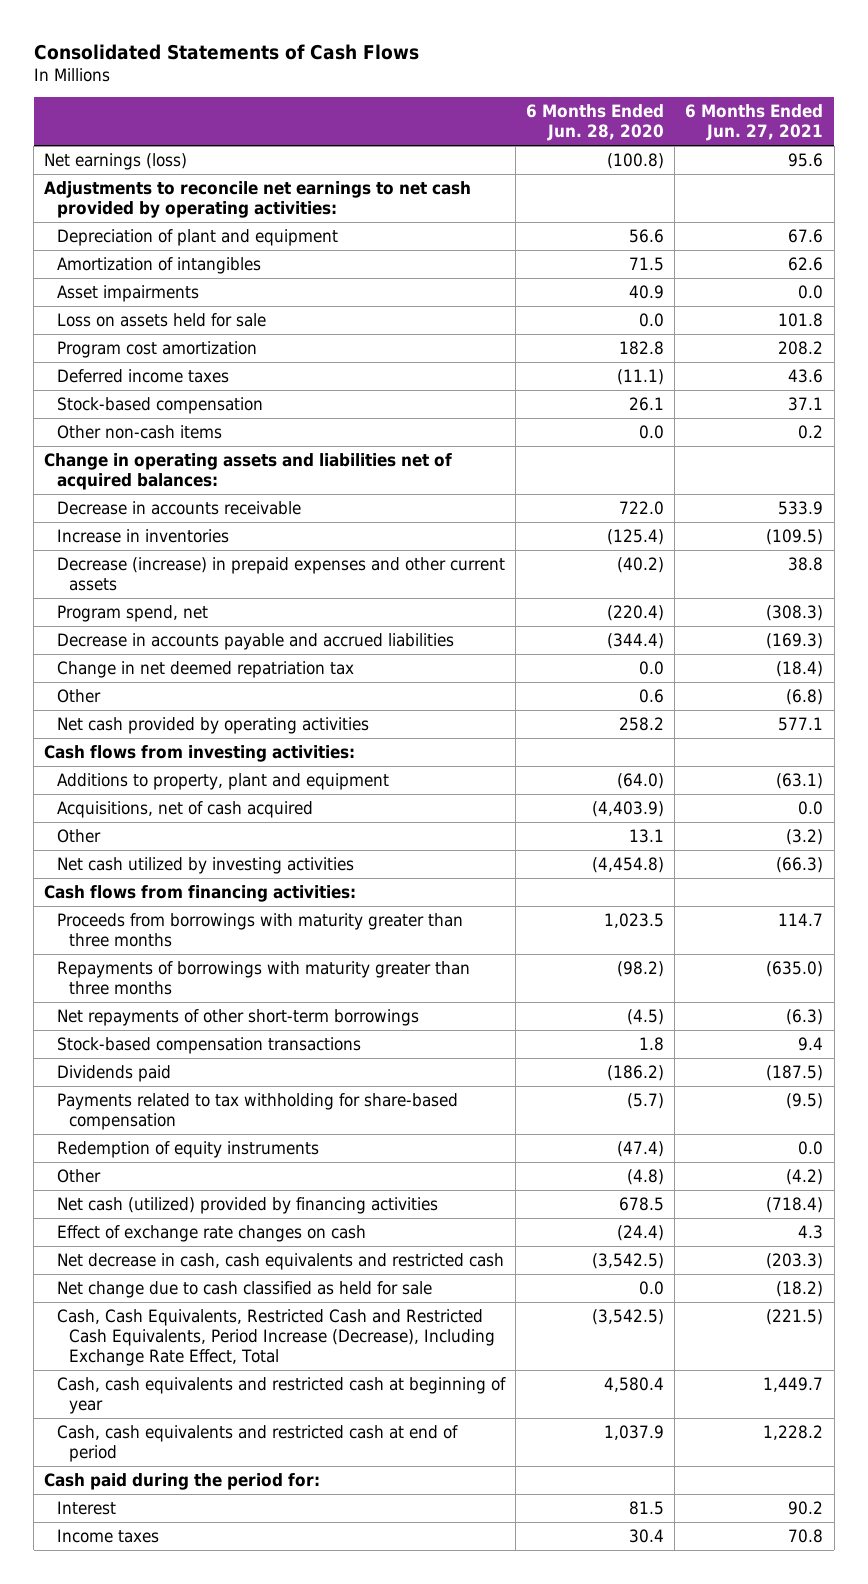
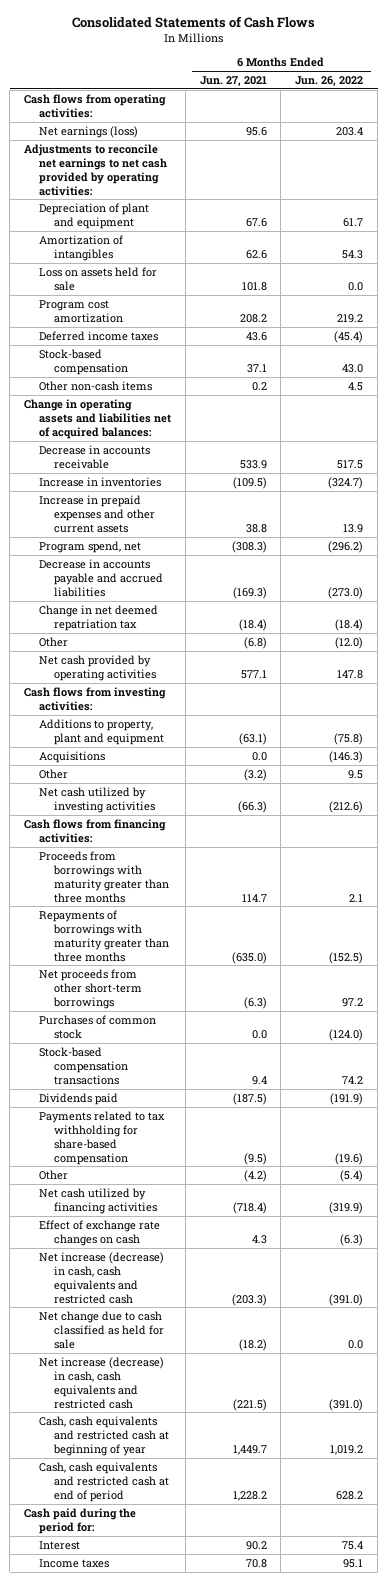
- | 6 Months Ended Jun. 28, 2020 | 6 Months Ended Jun. 27, 2021
+ | 6 Months Ended Jun. 27, 2021 | 6 Months Ended Jun. 26, 2022
+ Cash flows from operating activities:
- Asset impairments | 40.9 | 0.0
- Decrease (increase) in prepaid expenses and other current assets | (40.2) | 38.8
+ Increase in prepaid expenses and other current assets | 38.8 | 13.9
- Acquisitions, net of cash acquired | (4,403.9) | 0.0
+ Acquisitions | 0.0 | (146.3)
- Net repayments of other short-term borrowings | (4.5) | (6.3)
+ Net proceeds from other short-term borrowings | (6.3) | 97.2
+ Purchases of common stock | 0.0 | (124.0)
- Redemption of equity instruments | (47.4) | 0.0
- Net cash (utilized) provided by financing activities | 678.5 | (718.4)
+ Net cash utilized by financing activities | (718.4) | (319.9)
- Net decrease in cash, cash equivalents and restricted cash | (3,542.5) | (203.3)
+ Net increase (decrease) in cash, cash equivalents and restricted cash | (203.3) | (391.0)
- Cash, Cash Equivalents, Restricted Cash and Restricted Cash Equivalents, Period Increase (Decrease), Including Exchange Rate Effect, Total | (3,542.5) | (221.5)
+ Net increase (decrease) in cash, cash equivalents and restricted cash | (221.5) | (391.0)

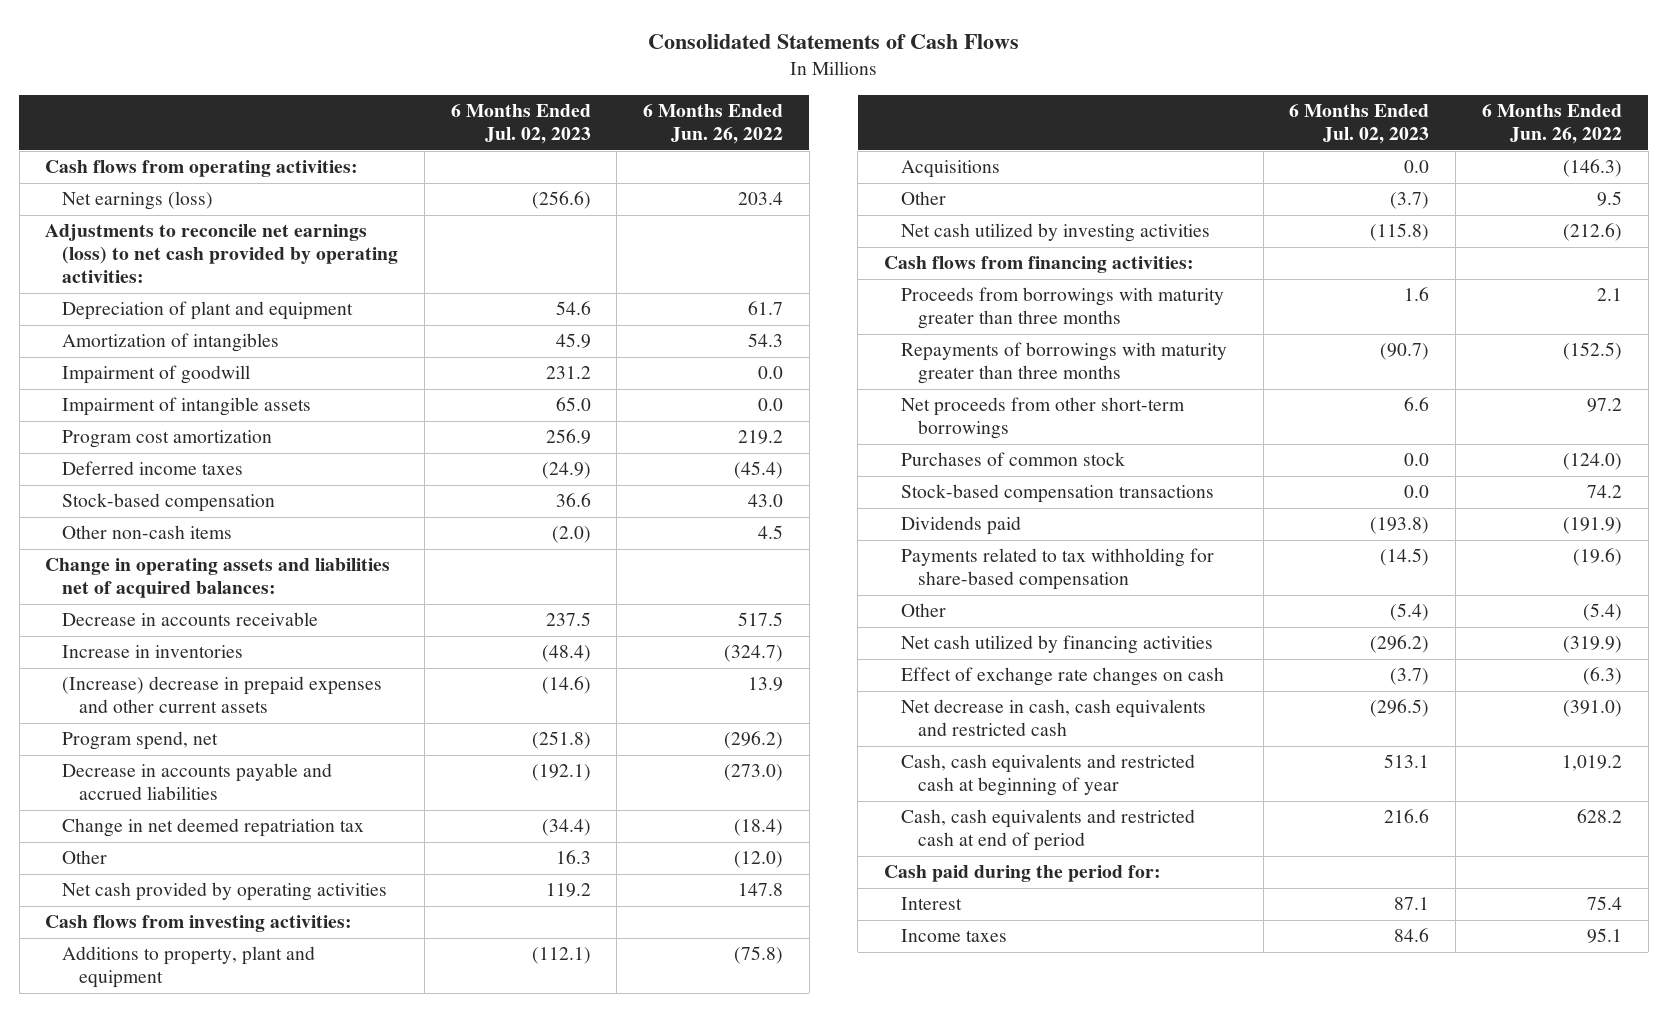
- | 6 Months Ended Jun. 27, 2021 | 6 Months Ended Jun. 26, 2022
+ | 6 Months Ended Jul. 02, 2023 | 6 Months Ended Jun. 26, 2022
- Adjustments to reconcile net earnings to net cash provided by operating activities:
+ Adjustments to reconcile net earnings (loss) to net cash provided by operating activities:
- Loss on assets held for sale | 101.8 | 0.0
+ Impairment of goodwill | 231.2 | 0.0
+ Impairment of intangible assets | 65.0 | 0.0
- Increase in prepaid expenses and other current assets | 38.8 | 13.9
+ (Increase) decrease in prepaid expenses and other current assets | (14.6) | 13.9
- Net increase (decrease) in cash, cash equivalents and restricted cash | (203.3) | (391.0)
- Net change due to cash classified as held for sale | (18.2) | 0.0
- Net increase (decrease) in cash, cash equivalents and restricted cash | (221.5) | (391.0)
+ Net decrease in cash, cash equivalents and restricted cash | (296.5) | (391.0)

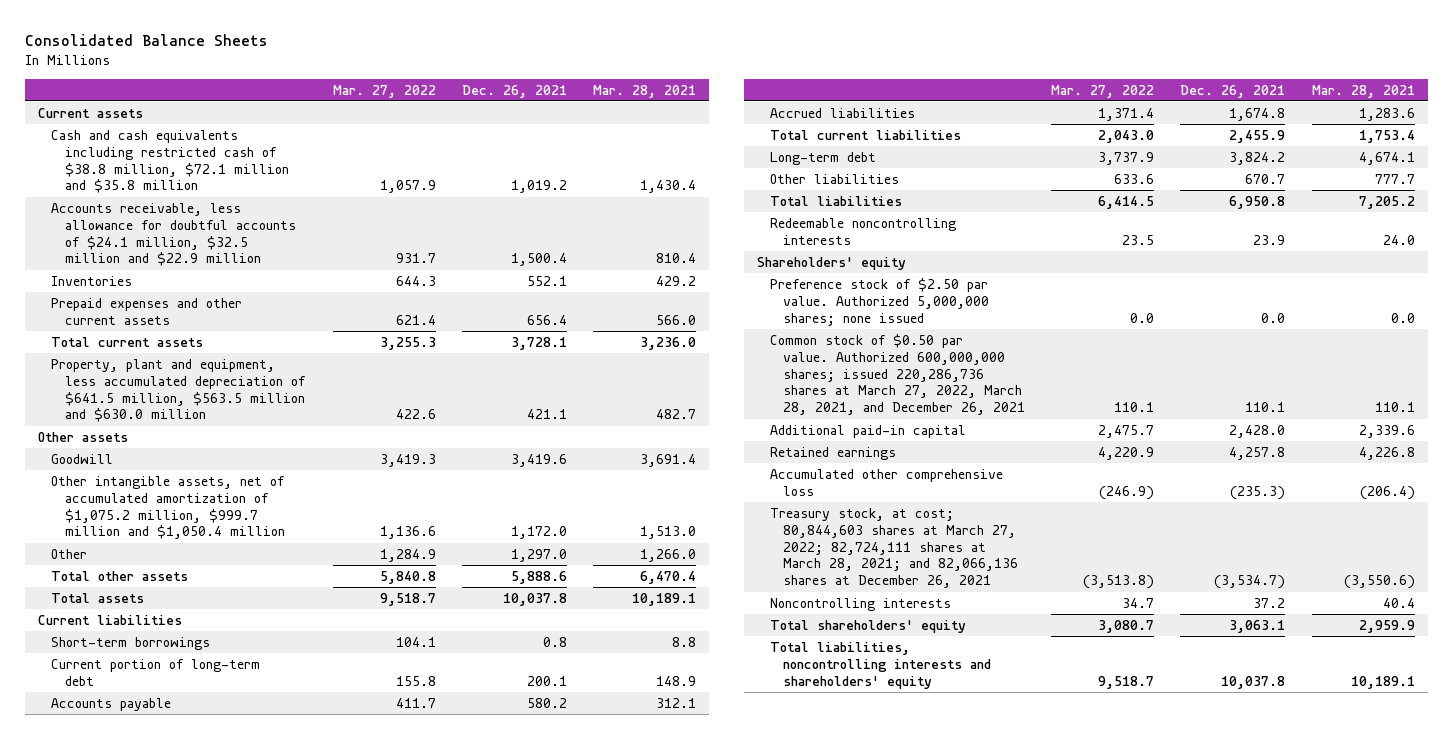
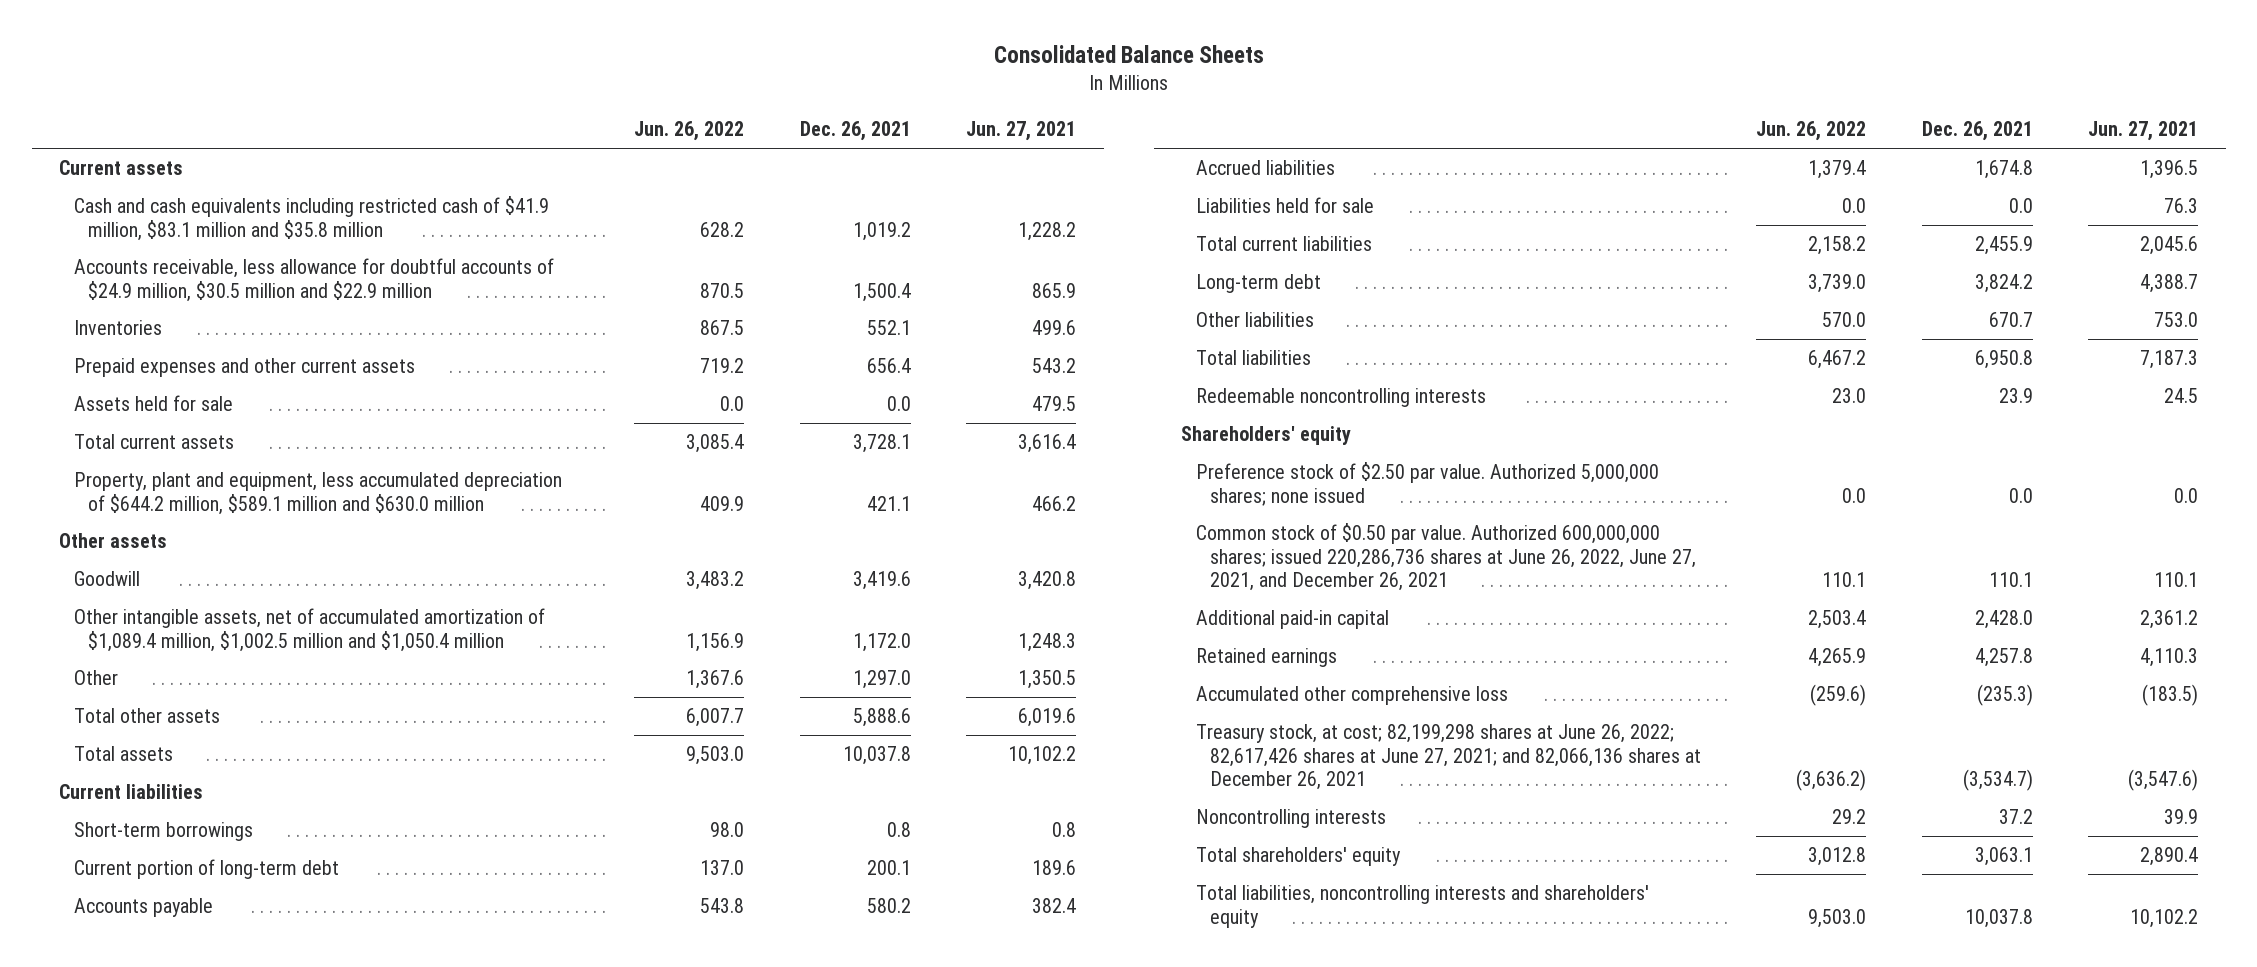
- | Mar. 27, 2022 | Dec. 26, 2021 | Mar. 28, 2021
+ | Jun. 26, 2022 | Dec. 26, 2021 | Jun. 27, 2021
- Cash and cash equivalents including restricted cash of $38.8 million, $72.1 million and $35.8 million | 1,057.9 | 1,019.2 | 1,430.4
- Accounts receivable, less allowance for doubtful accounts of $24.1 million, $32.5 million and $22.9 million | 931.7 | 1,500.4 | 810.4
+ Cash and cash equivalents including restricted cash of $41.9 million, $83.1 million and $35.8 million | 628.2 | 1,019.2 | 1,228.2
+ Accounts receivable, less allowance for doubtful accounts of $24.9 million, $30.5 million and $22.9 million | 870.5 | 1,500.4 | 865.9
+ Assets held for sale | 0.0 | 0.0 | 479.5
- Property, plant and equipment, less accumulated depreciation of $641.5 million, $563.5 million and $630.0 million | 422.6 | 421.1 | 482.7
+ Property, plant and equipment, less accumulated depreciation of $644.2 million, $589.1 million and $630.0 million | 409.9 | 421.1 | 466.2
- Other intangible assets, net of accumulated amortization of $1,075.2 million, $999.7 million and $1,050.4 million | 1,136.6 | 1,172.0 | 1,513.0
+ Other intangible assets, net of accumulated amortization of $1,089.4 million, $1,002.5 million and $1,050.4 million | 1,156.9 | 1,172.0 | 1,248.3
+ Liabilities held for sale | 0.0 | 0.0 | 76.3
- Common stock of $0.50 par value. Authorized 600,000,000 shares; issued 220,286,736 shares at March 27, 2022, March 28, 2021, and December 26, 2021 | 110.1 | 110.1 | 110.1
+ Common stock of $0.50 par value. Authorized 600,000,000 shares; issued 220,286,736 shares at June 26, 2022, June 27, 2021, and December 26, 2021 | 110.1 | 110.1 | 110.1
- Treasury stock, at cost; 80,844,603 shares at March 27, 2022; 82,724,111 shares at March 28, 2021; and 82,066,136 shares at December 26, 2021 | (3,513.8) | (3,534.7) | (3,550.6)
+ Treasury stock, at cost; 82,199,298 shares at June 26, 2022; 82,617,426 shares at June 27, 2021; and 82,066,136 shares at December 26, 2021 | (3,636.2) | (3,534.7) | (3,547.6)

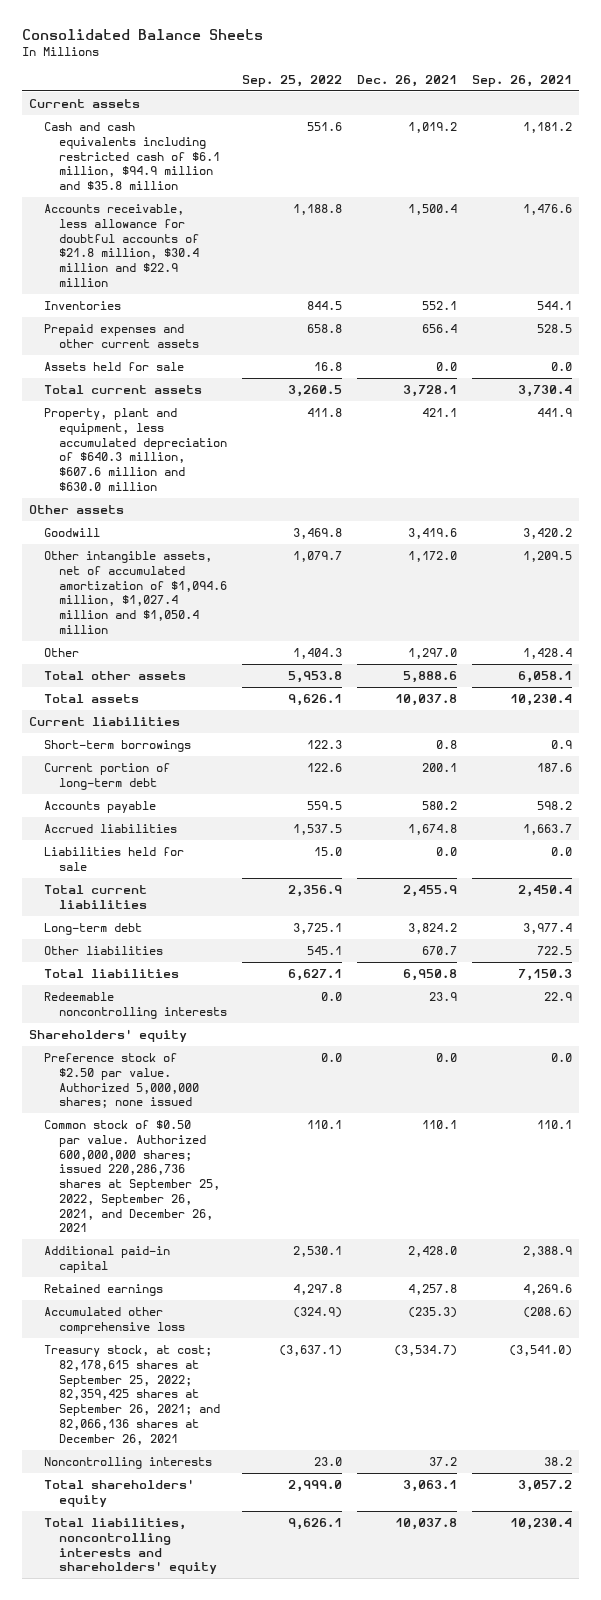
- | Jun. 26, 2022 | Dec. 26, 2021 | Jun. 27, 2021
+ | Sep. 25, 2022 | Dec. 26, 2021 | Sep. 26, 2021
- Cash and cash equivalents including restricted cash of $41.9 million, $83.1 million and $35.8 million | 628.2 | 1,019.2 | 1,228.2
- Accounts receivable, less allowance for doubtful accounts of $24.9 million, $30.5 million and $22.9 million | 870.5 | 1,500.4 | 865.9
+ Cash and cash equivalents including restricted cash of $6.1 million, $94.9 million and $35.8 million | 551.6 | 1,019.2 | 1,181.2
+ Accounts receivable, less allowance for doubtful accounts of $21.8 million, $30.4 million and $22.9 million | 1,188.8 | 1,500.4 | 1,476.6
- Property, plant and equipment, less accumulated depreciation of $644.2 million, $589.1 million and $630.0 million | 409.9 | 421.1 | 466.2
+ Property, plant and equipment, less accumulated depreciation of $640.3 million, $607.6 million and $630.0 million | 411.8 | 421.1 | 441.9
- Other intangible assets, net of accumulated amortization of $1,089.4 million, $1,002.5 million and $1,050.4 million | 1,156.9 | 1,172.0 | 1,248.3
+ Other intangible assets, net of accumulated amortization of $1,094.6 million, $1,027.4 million and $1,050.4 million | 1,079.7 | 1,172.0 | 1,209.5
- Common stock of $0.50 par value. Authorized 600,000,000 shares; issued 220,286,736 shares at June 26, 2022, June 27, 2021, and December 26, 2021 | 110.1 | 110.1 | 110.1
+ Common stock of $0.50 par value. Authorized 600,000,000 shares; issued 220,286,736 shares at September 25, 2022, September 26, 2021, and December 26, 2021 | 110.1 | 110.1 | 110.1
- Treasury stock, at cost; 82,199,298 shares at June 26, 2022; 82,617,426 shares at June 27, 2021; and 82,066,136 shares at December 26, 2021 | (3,636.2) | (3,534.7) | (3,547.6)
+ Treasury stock, at cost; 82,178,615 shares at September 25, 2022; 82,359,425 shares at September 26, 2021; and 82,066,136 shares at December 26, 2021 | (3,637.1) | (3,534.7) | (3,541.0)

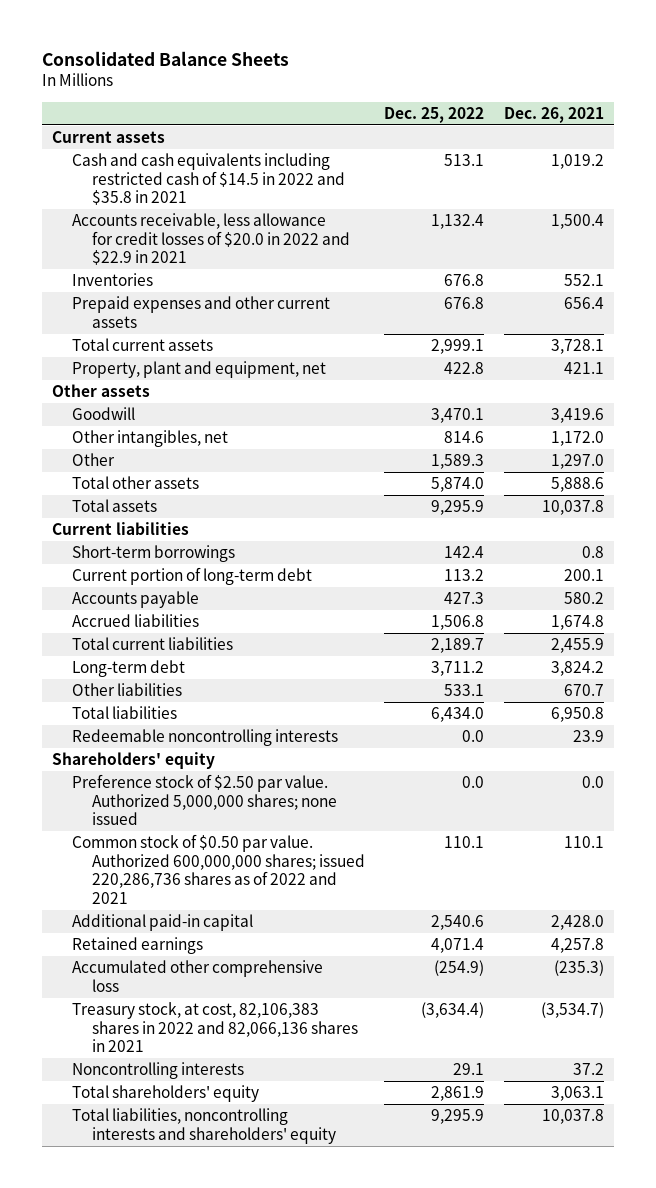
- | Sep. 25, 2022 | Dec. 26, 2021 | Sep. 26, 2021
+ | Dec. 25, 2022 | Dec. 26, 2021
- Cash and cash equivalents including restricted cash of $6.1 million, $94.9 million and $35.8 million | 551.6 | 1,019.2 | 1,181.2
- Accounts receivable, less allowance for doubtful accounts of $21.8 million, $30.4 million and $22.9 million | 1,188.8 | 1,500.4 | 1,476.6
+ Cash and cash equivalents including restricted cash of $14.5 in 2022 and $35.8 in 2021 | 513.1 | 1,019.2
+ Accounts receivable, less allowance for credit losses of $20.0 in 2022 and $22.9 in 2021 | 1,132.4 | 1,500.4
- Assets held for sale | 16.8 | 0.0 | 0.0
- Property, plant and equipment, less accumulated depreciation of $640.3 million, $607.6 million and $630.0 million | 411.8 | 421.1 | 441.9
+ Property, plant and equipment, net | 422.8 | 421.1
- Other intangible assets, net of accumulated amortization of $1,094.6 million, $1,027.4 million and $1,050.4 million | 1,079.7 | 1,172.0 | 1,209.5
+ Other intangibles, net | 814.6 | 1,172.0
- Liabilities held for sale | 15.0 | 0.0 | 0.0
- Common stock of $0.50 par value. Authorized 600,000,000 shares; issued 220,286,736 shares at September 25, 2022, September 26, 2021, and December 26, 2021 | 110.1 | 110.1 | 110.1
+ Common stock of $0.50 par value. Authorized 600,000,000 shares; issued 220,286,736 shares as of 2022 and 2021 | 110.1 | 110.1
- Treasury stock, at cost; 82,178,615 shares at September 25, 2022; 82,359,425 shares at September 26, 2021; and 82,066,136 shares at December 26, 2021 | (3,637.1) | (3,534.7) | (3,541.0)
+ Treasury stock, at cost, 82,106,383 shares in 2022 and 82,066,136 shares in 2021 | (3,634.4) | (3,534.7)

